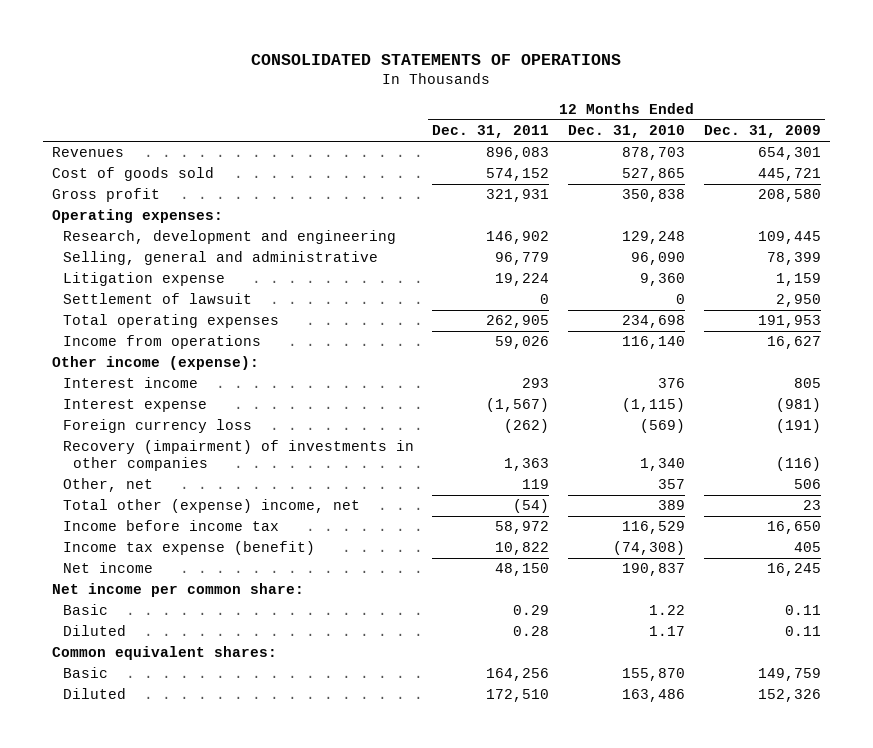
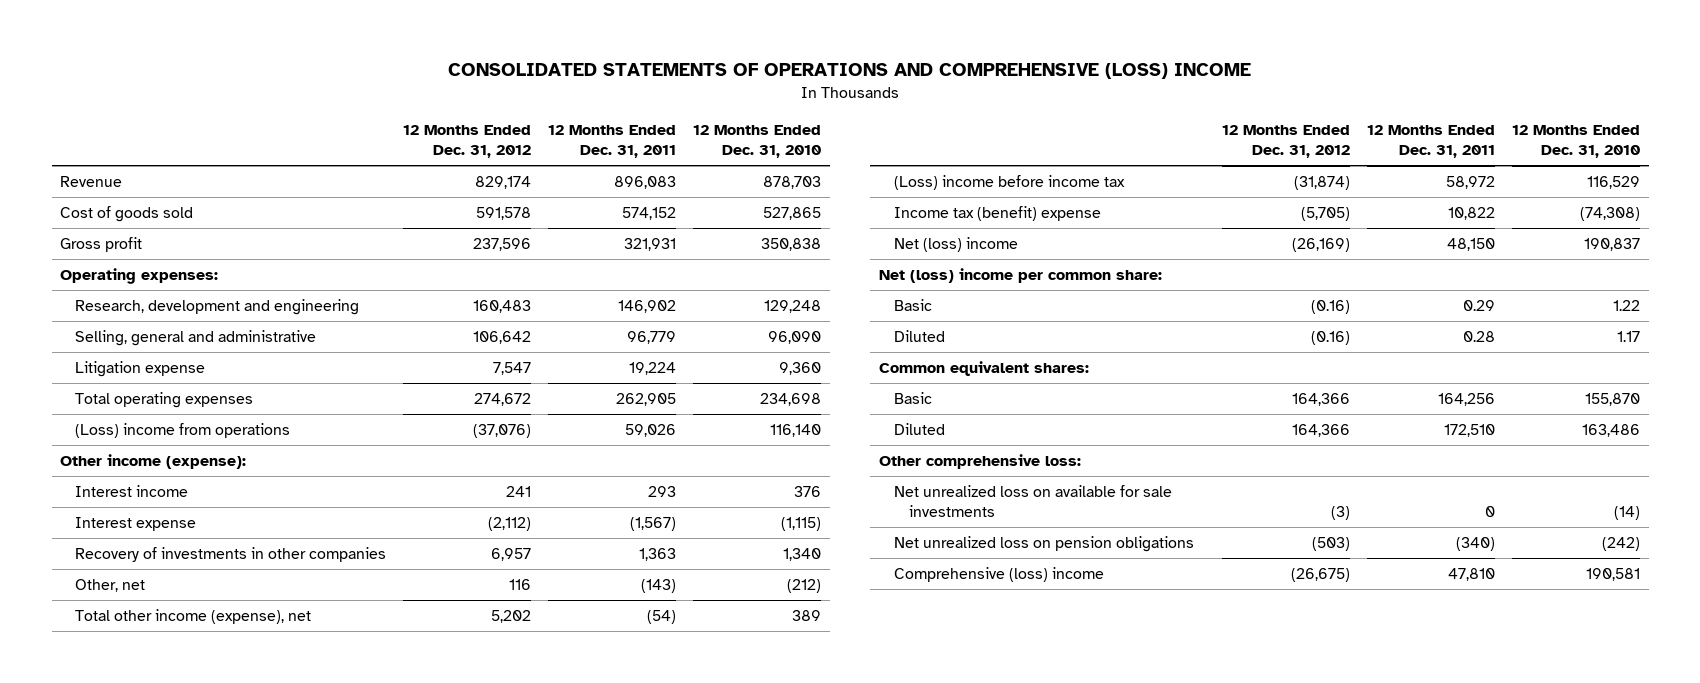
- CONSOLIDATED STATEMENTS OF OPERATIONS
+ CONSOLIDATED STATEMENTS OF OPERATIONS AND COMPREHENSIVE (LOSS) INCOME
- | 12 Months Ended Dec. 31, 2011 | 12 Months Ended Dec. 31, 2010 | 12 Months Ended Dec. 31, 2009
+ | 12 Months Ended Dec. 31, 2012 | 12 Months Ended Dec. 31, 2011 | 12 Months Ended Dec. 31, 2010
- Revenues | 896,083 | 878,703 | 654,301
+ Revenue | 829,174 | 896,083 | 878,703
- Settlement of lawsuit | 0 | 0 | 2,950
- Income from operations | 59,026 | 116,140 | 16,627
+ (Loss) income from operations | (37,076) | 59,026 | 116,140
- Foreign currency loss | (262) | (569) | (191)
- Recovery (impairment) of investments in other companies | 1,363 | 1,340 | (116)
- Other, net | 119 | 357 | 506
- Total other (expense) income, net | (54) | 389 | 23
- Income before income tax | 58,972 | 116,529 | 16,650
- Income tax expense (benefit) | 10,822 | (74,308) | 405
- Net income | 48,150 | 190,837 | 16,245
- Net income per common share:
+ Recovery of investments in other companies | 6,957 | 1,363 | 1,340
+ Other, net | 116 | (143) | (212)
+ Total other income (expense), net | 5,202 | (54) | 389
+ (Loss) income before income tax | (31,874) | 58,972 | 116,529
+ Income tax (benefit) expense | (5,705) | 10,822 | (74,308)
+ Net (loss) income | (26,169) | 48,150 | 190,837
+ Net (loss) income per common share:
+ Other comprehensive loss:
+ Net unrealized loss on available for sale investments | (3) | 0 | (14)
+ Net unrealized loss on pension obligations | (503) | (340) | (242)
+ Comprehensive (loss) income | (26,675) | 47,810 | 190,581

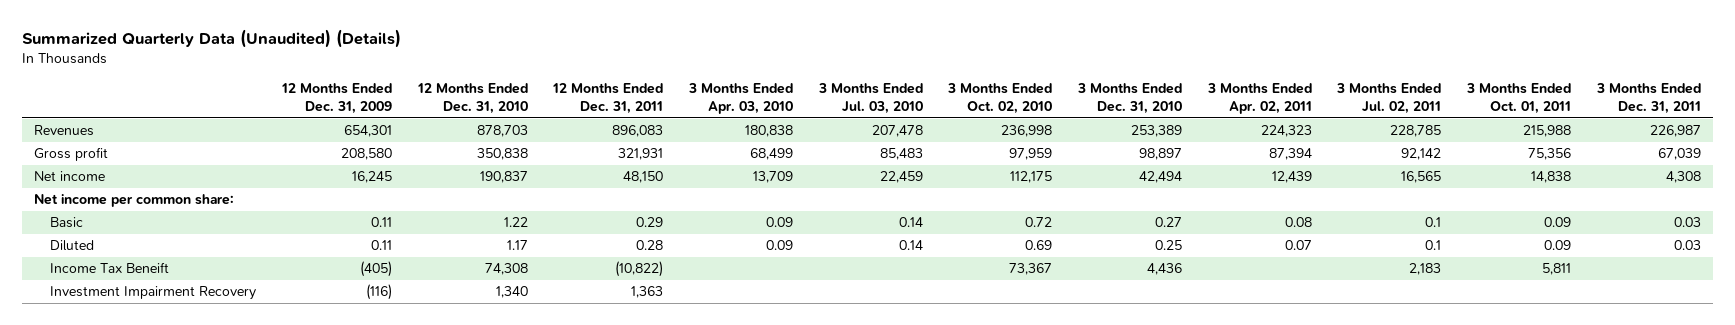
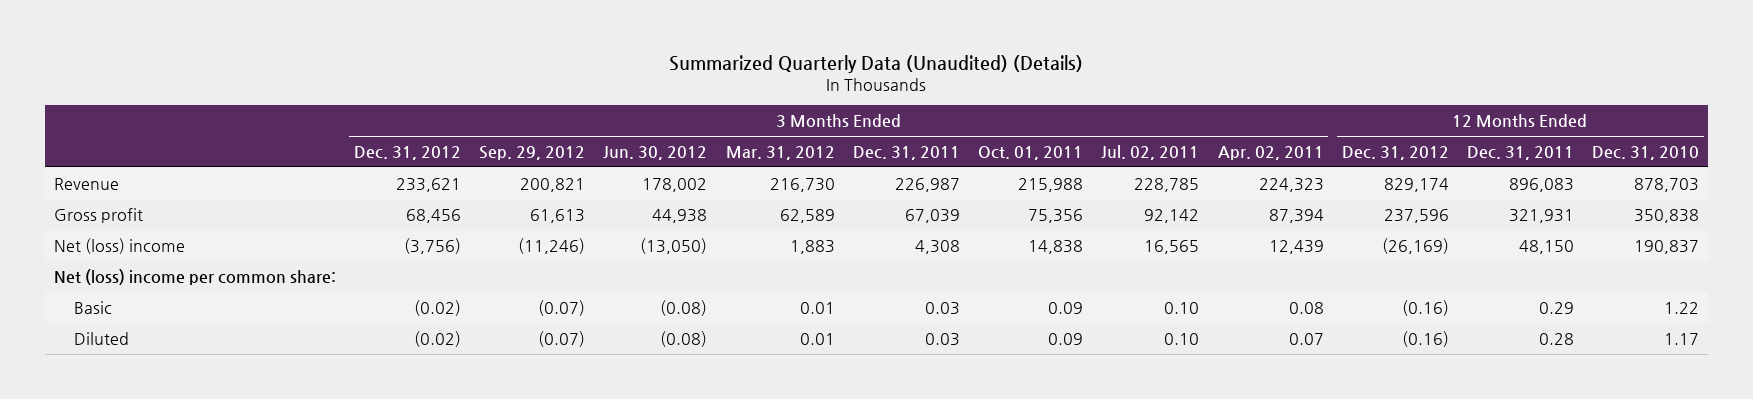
- | 12 Months Ended Dec. 31, 2009 | 12 Months Ended Dec. 31, 2010 | 12 Months Ended Dec. 31, 2011 | 3 Months Ended Apr. 03, 2010 | 3 Months Ended Jul. 03, 2010 | 3 Months Ended Oct. 02, 2010 | 3 Months Ended Dec. 31, 2010 | 3 Months Ended Apr. 02, 2011 | 3 Months Ended Jul. 02, 2011 | 3 Months Ended Oct. 01, 2011 | 3 Months Ended Dec. 31, 2011
+ | 3 Months Ended Dec. 31, 2012 | 3 Months Ended Sep. 29, 2012 | 3 Months Ended Jun. 30, 2012 | 3 Months Ended Mar. 31, 2012 | 3 Months Ended Dec. 31, 2011 | 3 Months Ended Oct. 01, 2011 | 3 Months Ended Jul. 02, 2011 | 3 Months Ended Apr. 02, 2011 | 12 Months Ended Dec. 31, 2012 | 12 Months Ended Dec. 31, 2011 | 12 Months Ended Dec. 31, 2010
- Revenues | 654,301 | 878,703 | 896,083 | 180,838 | 207,478 | 236,998 | 253,389 | 224,323 | 228,785 | 215,988 | 226,987
+ Revenue | 233,621 | 200,821 | 178,002 | 216,730 | 226,987 | 215,988 | 228,785 | 224,323 | 829,174 | 896,083 | 878,703
- Net income | 16,245 | 190,837 | 48,150 | 13,709 | 22,459 | 112,175 | 42,494 | 12,439 | 16,565 | 14,838 | 4,308
- Net income per common share:
- Basic | 0.11 | 1.22 | 0.29 | 0.09 | 0.14 | 0.72 | 0.27 | 0.08 | 0.1 | 0.09 | 0.03
- Diluted | 0.11 | 1.17 | 0.28 | 0.09 | 0.14 | 0.69 | 0.25 | 0.07 | 0.1 | 0.09 | 0.03
- Income Tax Beneift | (405) | 74,308 | (10,822) | | | 73,367 | 4,436 | | 2,183 | 5,811 |
- Investment Impairment Recovery | (116) | 1,340 | 1,363 | | | | | | | |
+ Net (loss) income | (3,756) | (11,246) | (13,050) | 1,883 | 4,308 | 14,838 | 16,565 | 12,439 | (26,169) | 48,150 | 190,837
+ Net (loss) income per common share:
+ Basic | (0.02) | (0.07) | (0.08) | 0.01 | 0.03 | 0.09 | 0.10 | 0.08 | (0.16) | 0.29 | 1.22
+ Diluted | (0.02) | (0.07) | (0.08) | 0.01 | 0.03 | 0.09 | 0.10 | 0.07 | (0.16) | 0.28 | 1.17

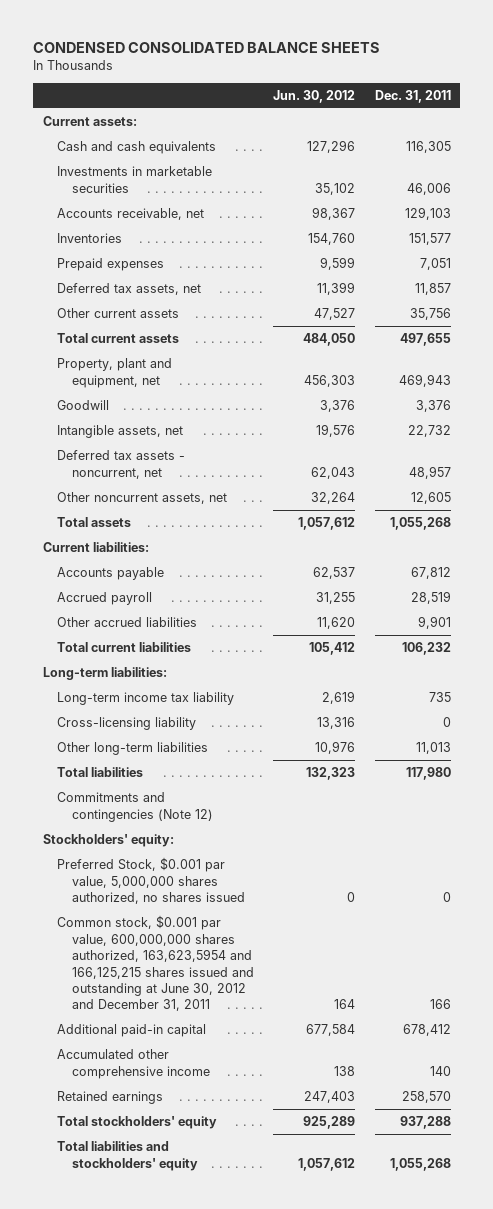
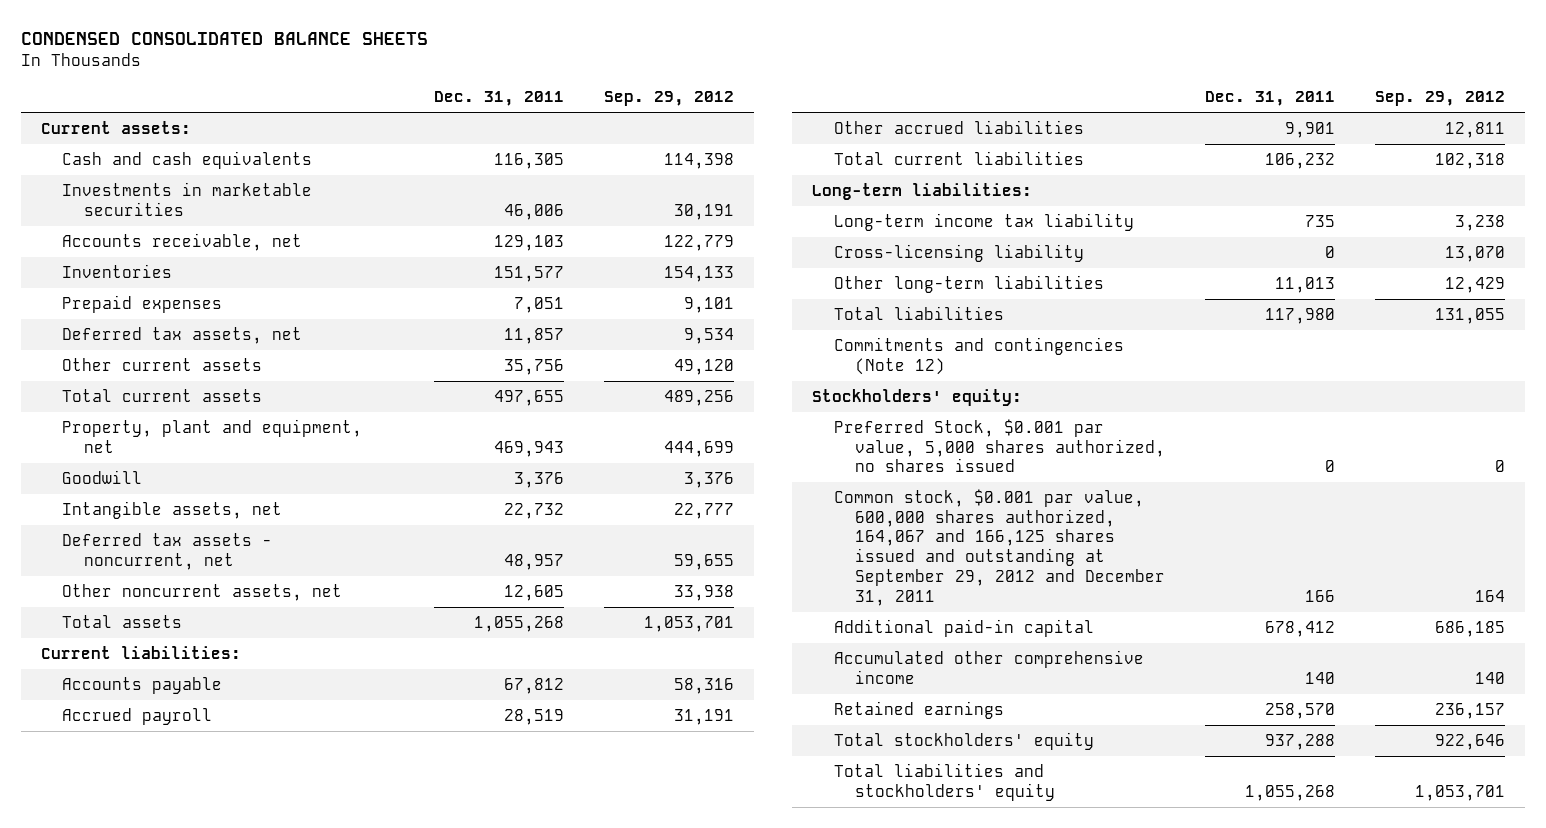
- | Jun. 30, 2012 | Dec. 31, 2011
+ | Dec. 31, 2011 | Sep. 29, 2012
- Preferred Stock, $0.001 par value, 5,000,000 shares authorized, no shares issued | 0 | 0
- Common stock, $0.001 par value, 600,000,000 shares authorized, 163,623,5954 and 166,125,215 shares issued and outstanding at June 30, 2012 and December 31, 2011 | 164 | 166
+ Preferred Stock, $0.001 par value, 5,000 shares authorized, no shares issued | 0 | 0
+ Common stock, $0.001 par value, 600,000 shares authorized, 164,067 and 166,125 shares issued and outstanding at September 29, 2012 and December 31, 2011 | 166 | 164

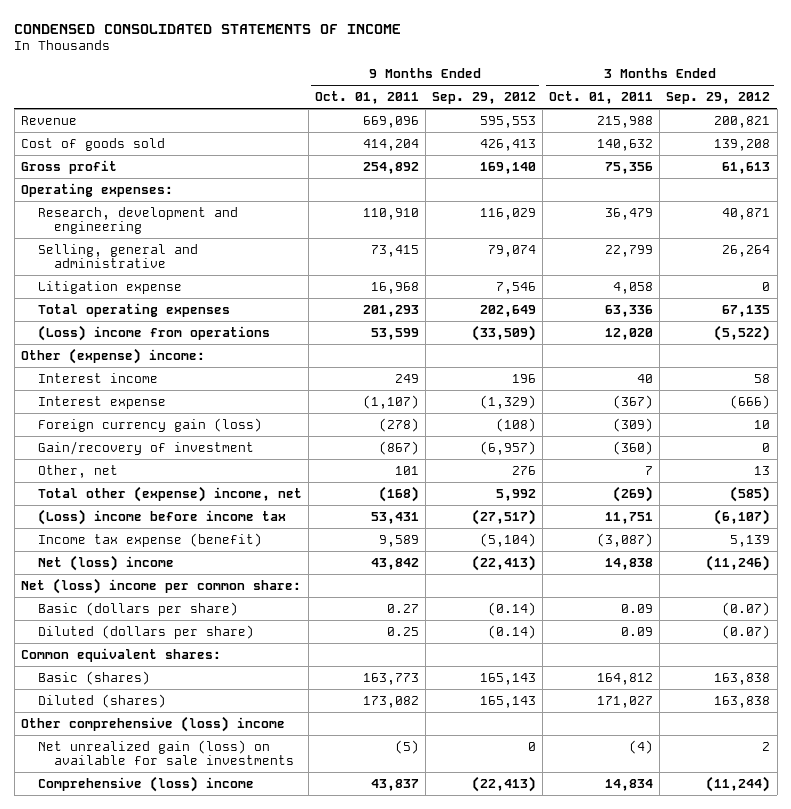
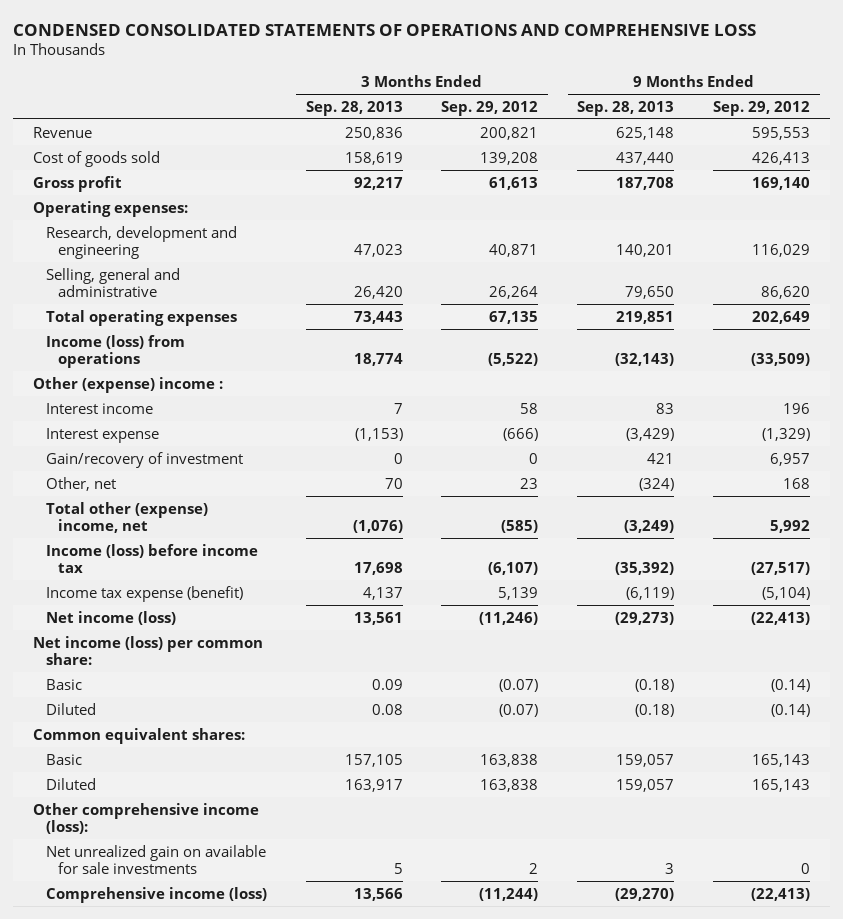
- CONDENSED CONSOLIDATED STATEMENTS OF INCOME
+ CONDENSED CONSOLIDATED STATEMENTS OF OPERATIONS AND COMPREHENSIVE LOSS
- | 9 Months Ended Oct. 01, 2011 | 9 Months Ended Sep. 29, 2012 | 3 Months Ended Oct. 01, 2011 | 3 Months Ended Sep. 29, 2012
+ | 3 Months Ended Sep. 28, 2013 | 3 Months Ended Sep. 29, 2012 | 9 Months Ended Sep. 28, 2013 | 9 Months Ended Sep. 29, 2012
- Selling, general and administrative | 73,415 | 79,074 | 22,799 | 26,264
- Litigation expense | 16,968 | 7,546 | 4,058 | 0
+ Selling, general and administrative | 26,420 | 26,264 | 79,650 | 86,620
- (Loss) income from operations | 53,599 | (33,509) | 12,020 | (5,522)
- Other (expense) income:
+ Income (loss) from operations | 18,774 | (5,522) | (32,143) | (33,509)
+ Other (expense) income :
- Foreign currency gain (loss) | (278) | (108) | (309) | 10
- Gain/recovery of investment | (867) | (6,957) | (360) | 0
- Other, net | 101 | 276 | 7 | 13
+ Gain/recovery of investment | 0 | 0 | 421 | 6,957
+ Other, net | 70 | 23 | (324) | 168
- (Loss) income before income tax | 53,431 | (27,517) | 11,751 | (6,107)
+ Income (loss) before income tax | 17,698 | (6,107) | (35,392) | (27,517)
- Net (loss) income | 43,842 | (22,413) | 14,838 | (11,246)
- Net (loss) income per common share:
- Basic (dollars per share) | 0.27 | (0.14) | 0.09 | (0.07)
- Diluted (dollars per share) | 0.25 | (0.14) | 0.09 | (0.07)
+ Net income (loss) | 13,561 | (11,246) | (29,273) | (22,413)
+ Net income (loss) per common share:
+ Basic | 0.09 | (0.07) | (0.18) | (0.14)
+ Diluted | 0.08 | (0.07) | (0.18) | (0.14)
- Basic (shares) | 163,773 | 165,143 | 164,812 | 163,838
- Diluted (shares) | 173,082 | 165,143 | 171,027 | 163,838
- Other comprehensive (loss) income
- Net unrealized gain (loss) on available for sale investments | (5) | 0 | (4) | 2
- Comprehensive (loss) income | 43,837 | (22,413) | 14,834 | (11,244)
+ Basic | 157,105 | 163,838 | 159,057 | 165,143
+ Diluted | 163,917 | 163,838 | 159,057 | 165,143
+ Other comprehensive income (loss):
+ Net unrealized gain on available for sale investments | 5 | 2 | 3 | 0
+ Comprehensive income (loss) | 13,566 | (11,244) | (29,270) | (22,413)

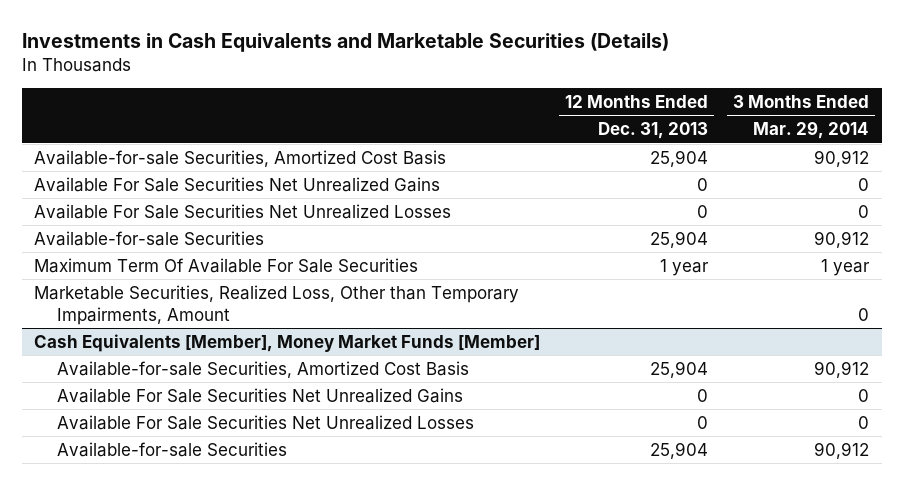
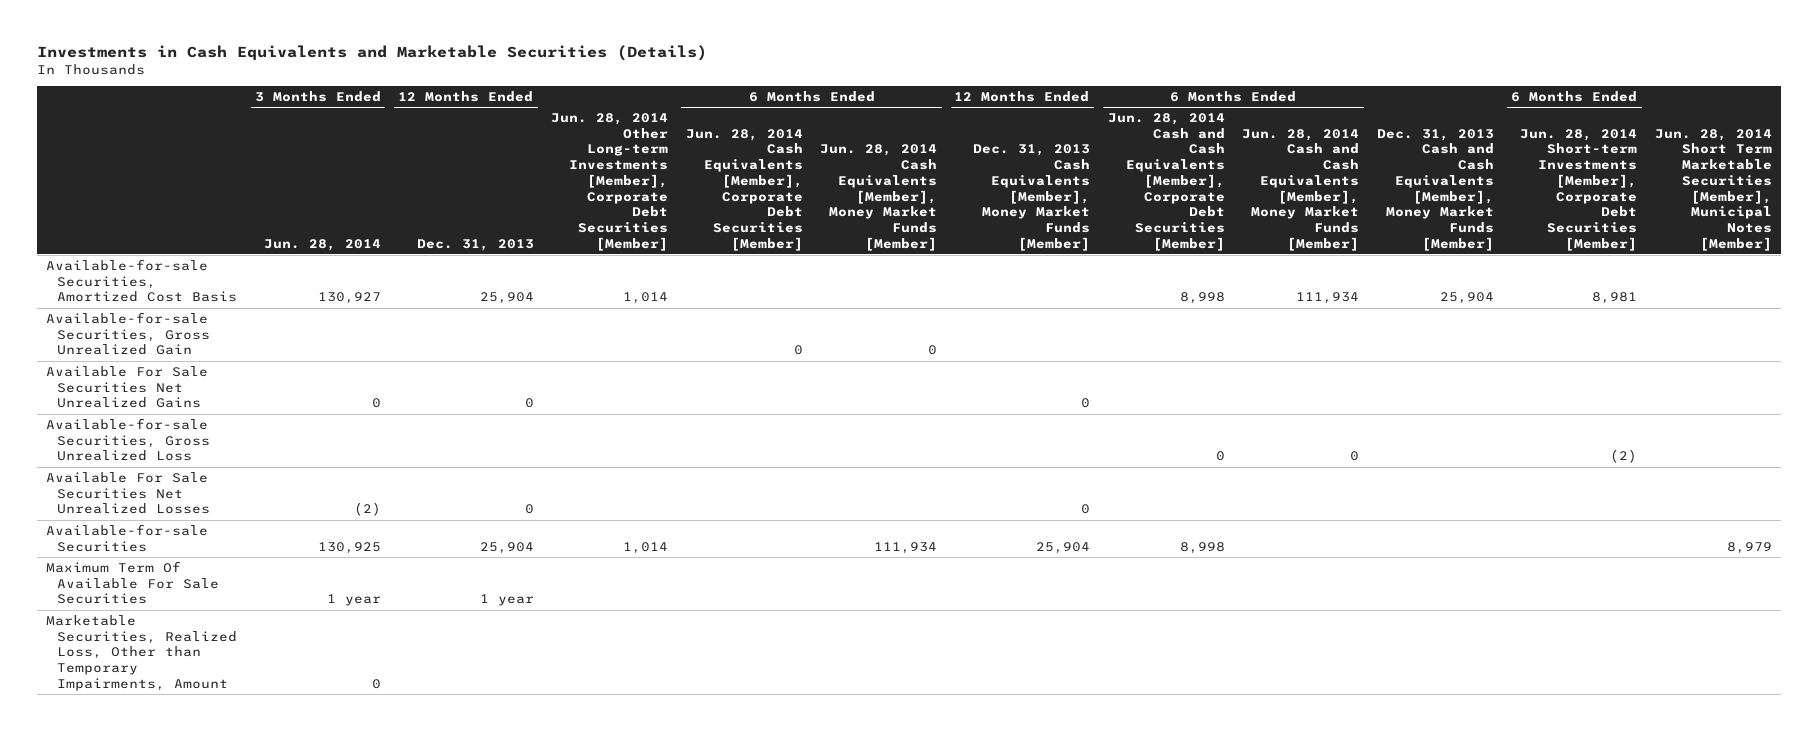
- | 12 Months Ended Dec. 31, 2013 | 3 Months Ended Mar. 29, 2014
+ | 3 Months Ended Jun. 28, 2014 | 12 Months Ended Dec. 31, 2013 | Jun. 28, 2014 Other Long-term Investments [Member], Corporate Debt Securities [Member] | 6 Months Ended Jun. 28, 2014 Cash Equivalents [Member], Corporate Debt Securities [Member] | 6 Months Ended Jun. 28, 2014 Cash Equivalents [Member], Money Market Funds [Member] | 12 Months Ended Dec. 31, 2013 Cash Equivalents [Member], Money Market Funds [Member] | 6 Months Ended Jun. 28, 2014 Cash and Cash Equivalents [Member], Corporate Debt Securities [Member] | 6 Months Ended Jun. 28, 2014 Cash and Cash Equivalents [Member], Money Market Funds [Member] | Dec. 31, 2013 Cash and Cash Equivalents [Member], Money Market Funds [Member] | 6 Months Ended Jun. 28, 2014 Short-term Investments [Member], Corporate Debt Securities [Member] | Jun. 28, 2014 Short Term Marketable Securities [Member], Municipal Notes [Member]
+ Available-for-sale Securities, Gross Unrealized Gain | | | | 0 | 0 | | | | | |
+ Available-for-sale Securities, Gross Unrealized Loss | | | | | | | 0 | 0 | | (2) |
- Cash Equivalents [Member], Money Market Funds [Member]
- Available-for-sale Securities, Amortized Cost Basis | 25,904 | 90,912
- Available For Sale Securities Net Unrealized Gains | 0 | 0
- Available For Sale Securities Net Unrealized Losses | 0 | 0
- Available-for-sale Securities | 25,904 | 90,912

